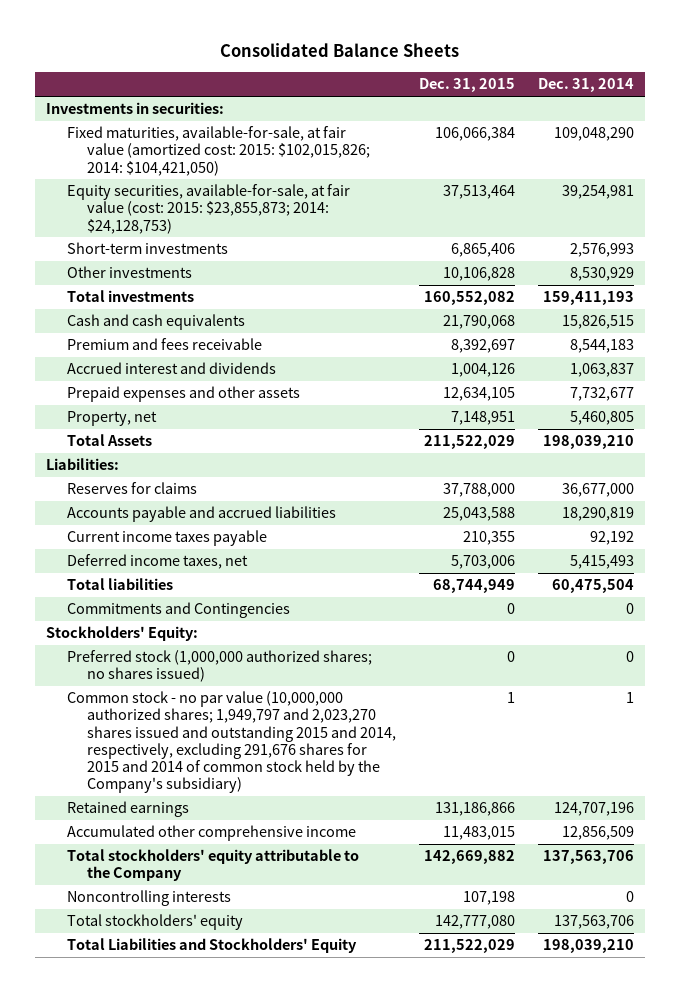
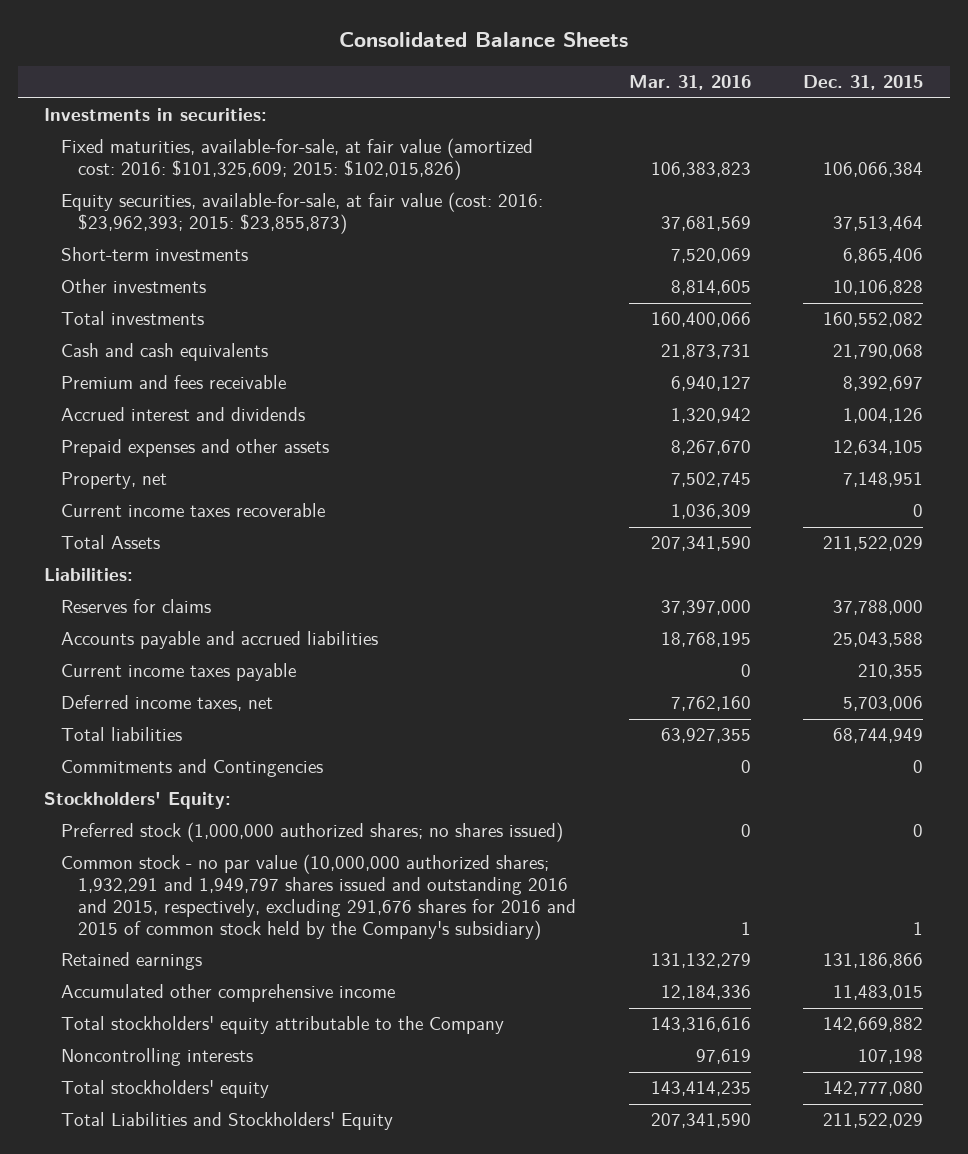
- | Dec. 31, 2015 | Dec. 31, 2014
+ | Mar. 31, 2016 | Dec. 31, 2015
- Fixed maturities, available-for-sale, at fair value (amortized cost: 2015: $102,015,826; 2014: $104,421,050) | 106,066,384 | 109,048,290
- Equity securities, available-for-sale, at fair value (cost: 2015: $23,855,873; 2014: $24,128,753) | 37,513,464 | 39,254,981
+ Fixed maturities, available-for-sale, at fair value (amortized cost: 2016: $101,325,609; 2015: $102,015,826) | 106,383,823 | 106,066,384
+ Equity securities, available-for-sale, at fair value (cost: 2016: $23,962,393; 2015: $23,855,873) | 37,681,569 | 37,513,464
+ Current income taxes recoverable | 1,036,309 | 0
- Common stock - no par value (10,000,000 authorized shares; 1,949,797 and 2,023,270 shares issued and outstanding 2015 and 2014, respectively, excluding 291,676 shares for 2015 and 2014 of common stock held by the Company's subsidiary) | 1 | 1
+ Common stock - no par value (10,000,000 authorized shares; 1,932,291 and 1,949,797 shares issued and outstanding 2016 and 2015, respectively, excluding 291,676 shares for 2016 and 2015 of common stock held by the Company's subsidiary) | 1 | 1

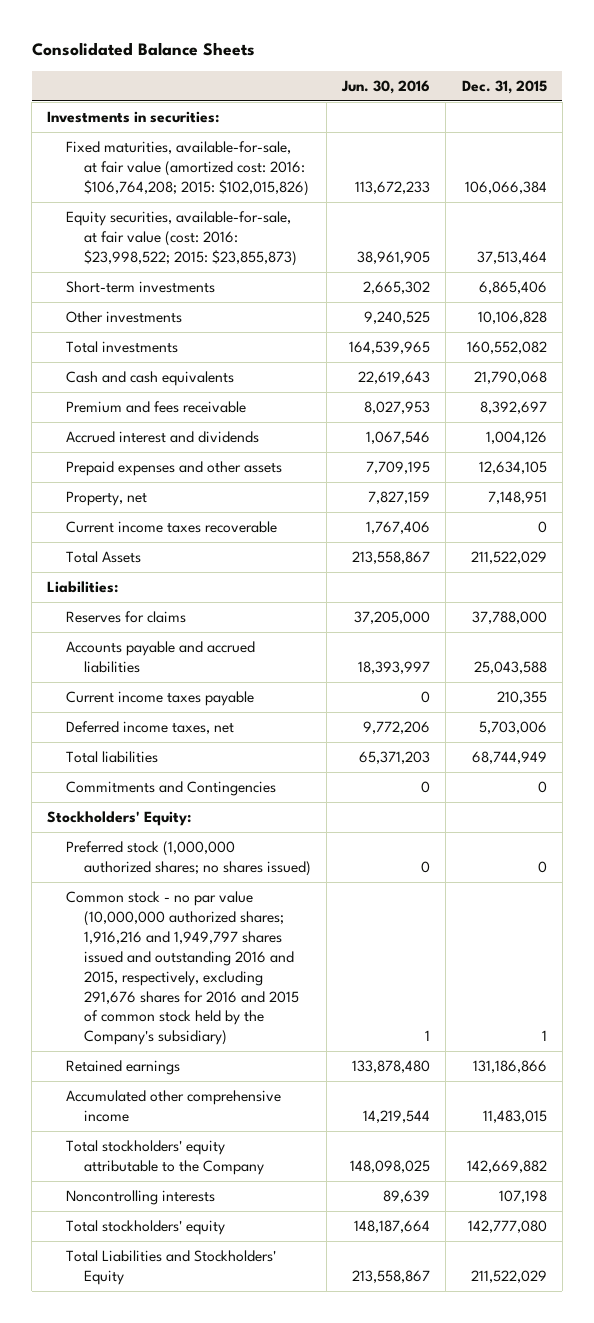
- | Mar. 31, 2016 | Dec. 31, 2015
+ | Jun. 30, 2016 | Dec. 31, 2015
- Fixed maturities, available-for-sale, at fair value (amortized cost: 2016: $101,325,609; 2015: $102,015,826) | 106,383,823 | 106,066,384
- Equity securities, available-for-sale, at fair value (cost: 2016: $23,962,393; 2015: $23,855,873) | 37,681,569 | 37,513,464
+ Fixed maturities, available-for-sale, at fair value (amortized cost: 2016: $106,764,208; 2015: $102,015,826) | 113,672,233 | 106,066,384
+ Equity securities, available-for-sale, at fair value (cost: 2016: $23,998,522; 2015: $23,855,873) | 38,961,905 | 37,513,464
- Common stock - no par value (10,000,000 authorized shares; 1,932,291 and 1,949,797 shares issued and outstanding 2016 and 2015, respectively, excluding 291,676 shares for 2016 and 2015 of common stock held by the Company's subsidiary) | 1 | 1
+ Common stock - no par value (10,000,000 authorized shares; 1,916,216 and 1,949,797 shares issued and outstanding 2016 and 2015, respectively, excluding 291,676 shares for 2016 and 2015 of common stock held by the Company's subsidiary) | 1 | 1

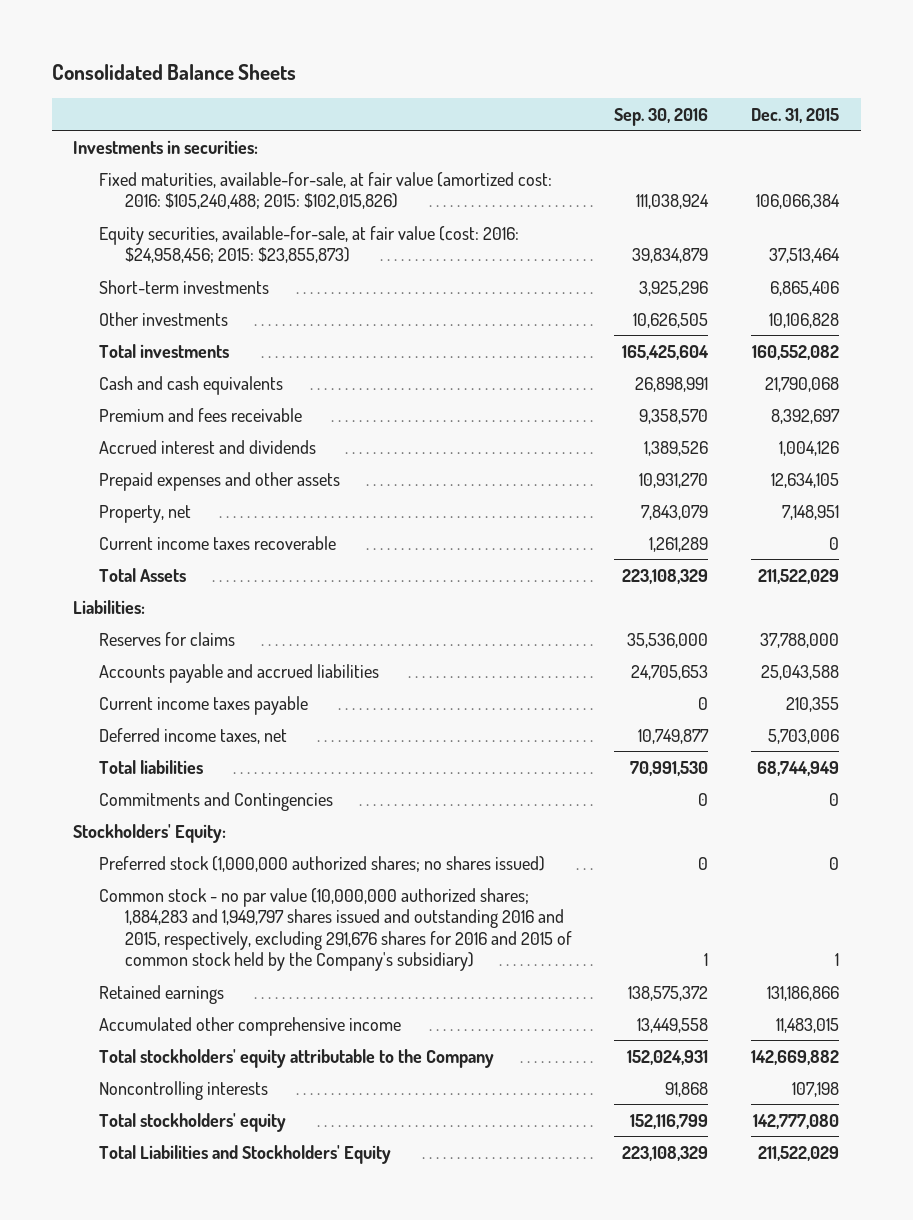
- | Jun. 30, 2016 | Dec. 31, 2015
+ | Sep. 30, 2016 | Dec. 31, 2015
- Fixed maturities, available-for-sale, at fair value (amortized cost: 2016: $106,764,208; 2015: $102,015,826) | 113,672,233 | 106,066,384
- Equity securities, available-for-sale, at fair value (cost: 2016: $23,998,522; 2015: $23,855,873) | 38,961,905 | 37,513,464
+ Fixed maturities, available-for-sale, at fair value (amortized cost: 2016: $105,240,488; 2015: $102,015,826) | 111,038,924 | 106,066,384
+ Equity securities, available-for-sale, at fair value (cost: 2016: $24,958,456; 2015: $23,855,873) | 39,834,879 | 37,513,464
- Common stock - no par value (10,000,000 authorized shares; 1,916,216 and 1,949,797 shares issued and outstanding 2016 and 2015, respectively, excluding 291,676 shares for 2016 and 2015 of common stock held by the Company's subsidiary) | 1 | 1
+ Common stock - no par value (10,000,000 authorized shares; 1,884,283 and 1,949,797 shares issued and outstanding 2016 and 2015, respectively, excluding 291,676 shares for 2016 and 2015 of common stock held by the Company's subsidiary) | 1 | 1

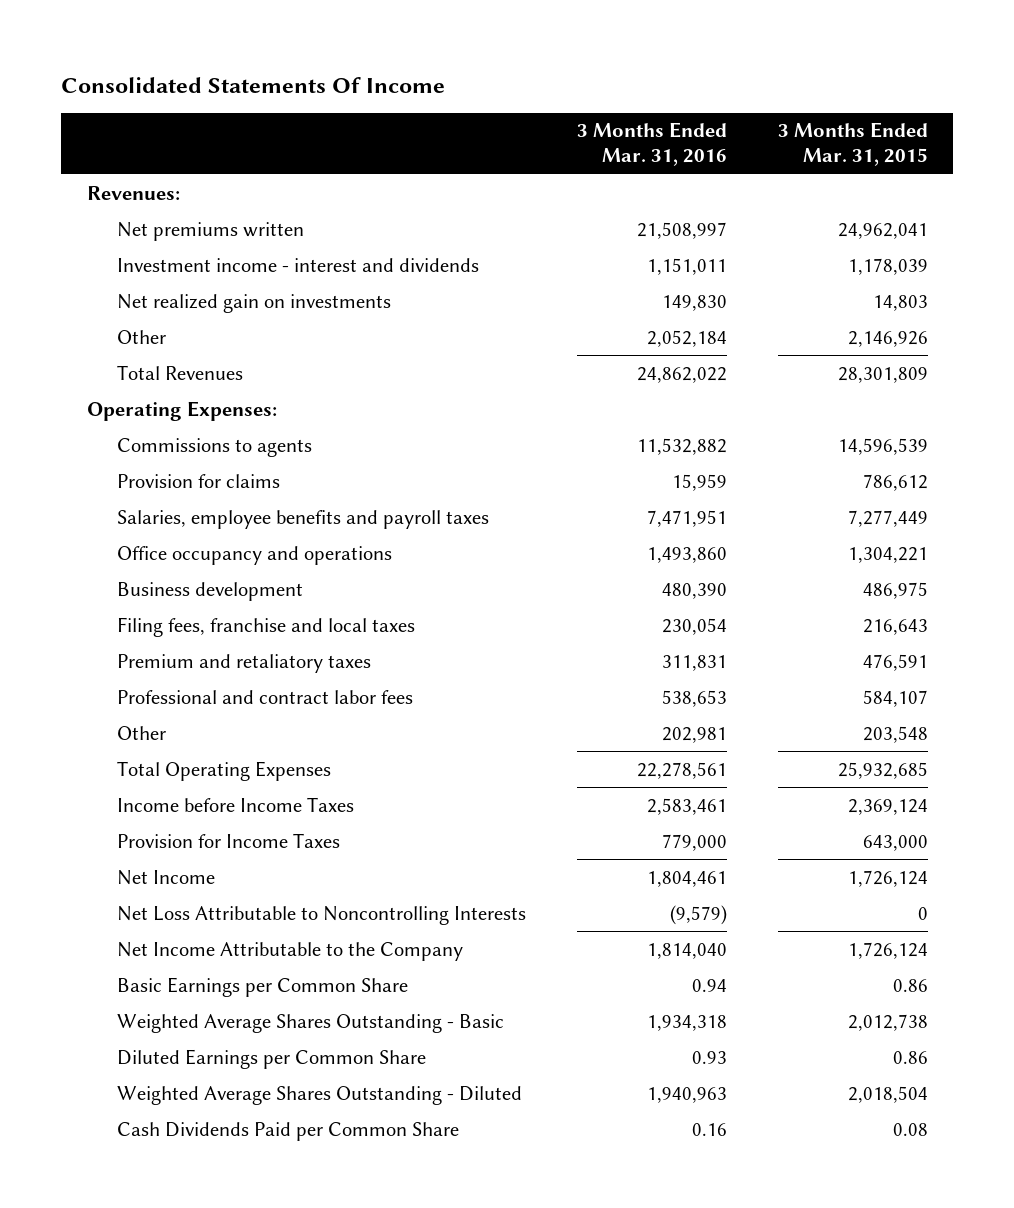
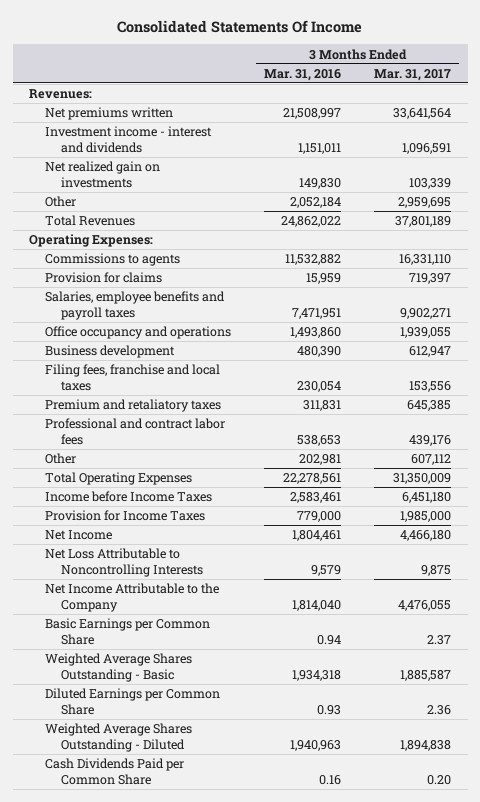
- | 3 Months Ended Mar. 31, 2016 | 3 Months Ended Mar. 31, 2015
+ | 3 Months Ended Mar. 31, 2016 | 3 Months Ended Mar. 31, 2017
- Net Loss Attributable to Noncontrolling Interests | (9,579) | 0
+ Net Loss Attributable to Noncontrolling Interests | 9,579 | 9,875

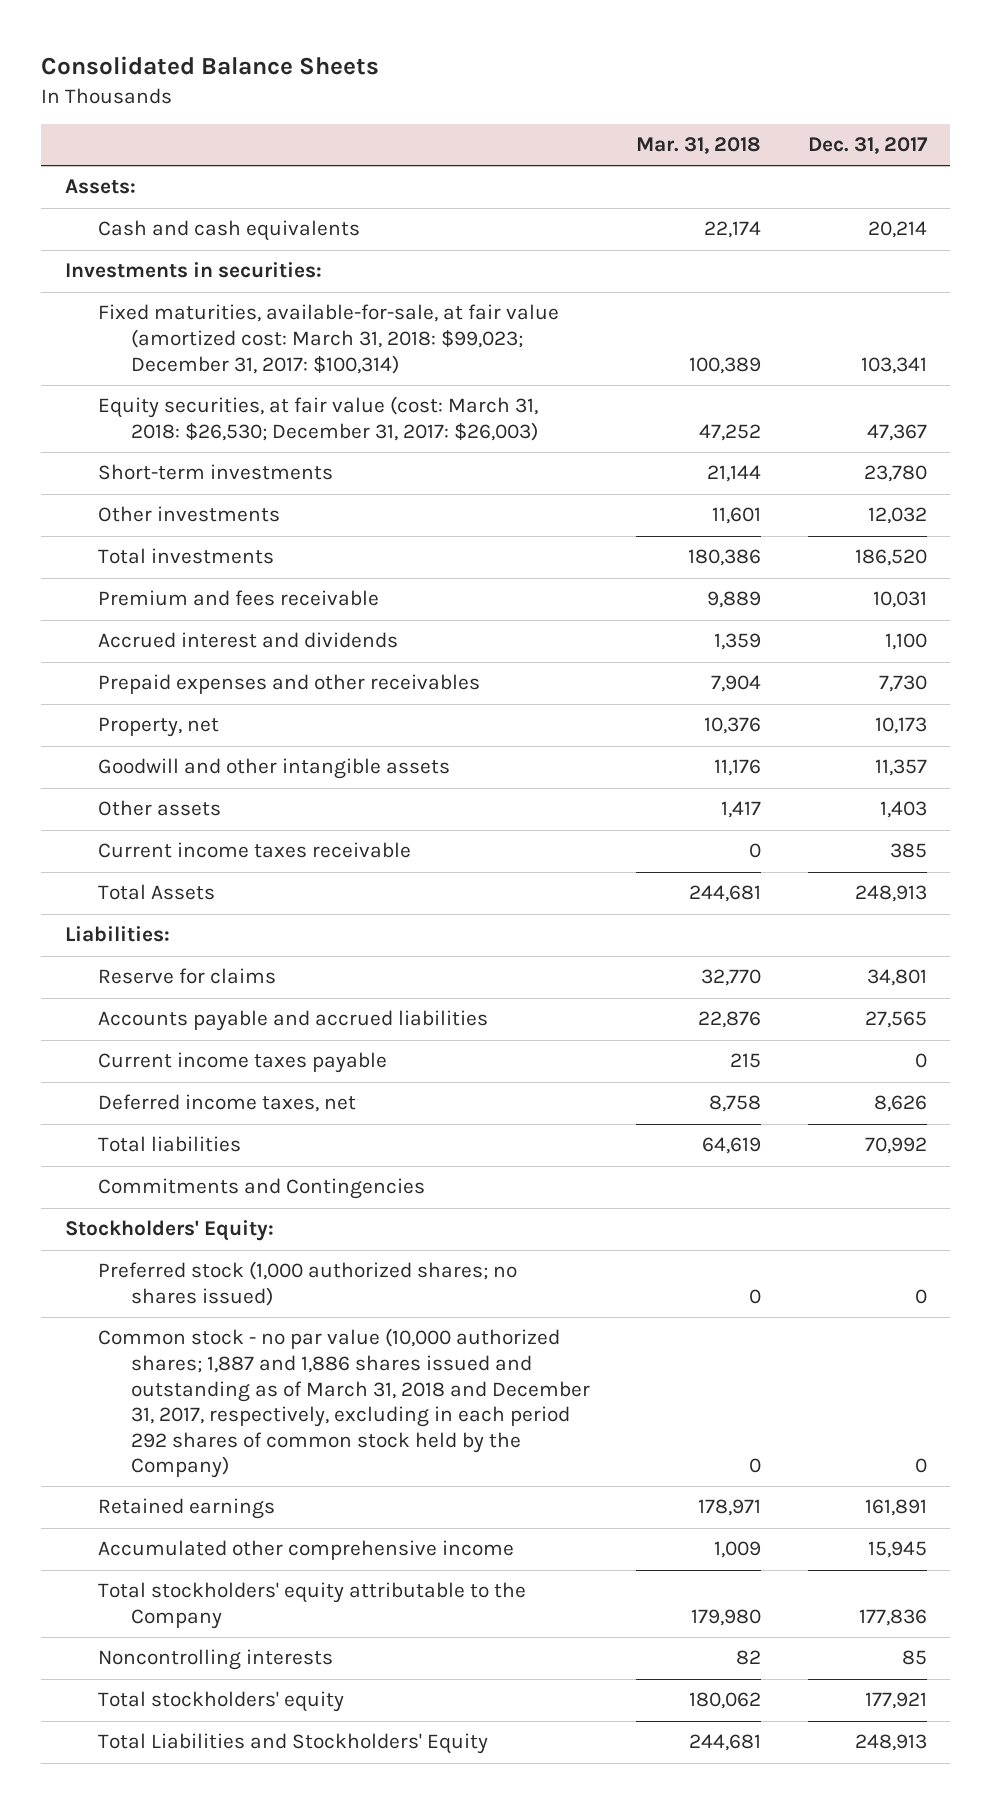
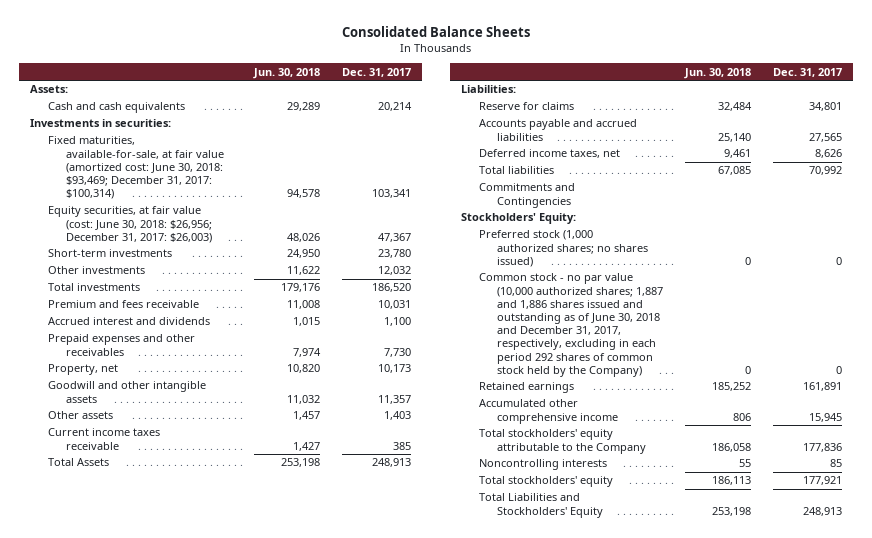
- | Mar. 31, 2018 | Dec. 31, 2017
+ | Jun. 30, 2018 | Dec. 31, 2017
- Fixed maturities, available-for-sale, at fair value (amortized cost: March 31, 2018: $99,023; December 31, 2017: $100,314) | 100,389 | 103,341
- Equity securities, at fair value (cost: March 31, 2018: $26,530; December 31, 2017: $26,003) | 47,252 | 47,367
+ Fixed maturities, available-for-sale, at fair value (amortized cost: June 30, 2018: $93,469; December 31, 2017: $100,314) | 94,578 | 103,341
+ Equity securities, at fair value (cost: June 30, 2018: $26,956; December 31, 2017: $26,003) | 48,026 | 47,367
- Current income taxes payable | 215 | 0
- Common stock - no par value (10,000 authorized shares; 1,887 and 1,886 shares issued and outstanding as of March 31, 2018 and December 31, 2017, respectively, excluding in each period 292 shares of common stock held by the Company) | 0 | 0
+ Common stock - no par value (10,000 authorized shares; 1,887 and 1,886 shares issued and outstanding as of June 30, 2018 and December 31, 2017, respectively, excluding in each period 292 shares of common stock held by the Company) | 0 | 0

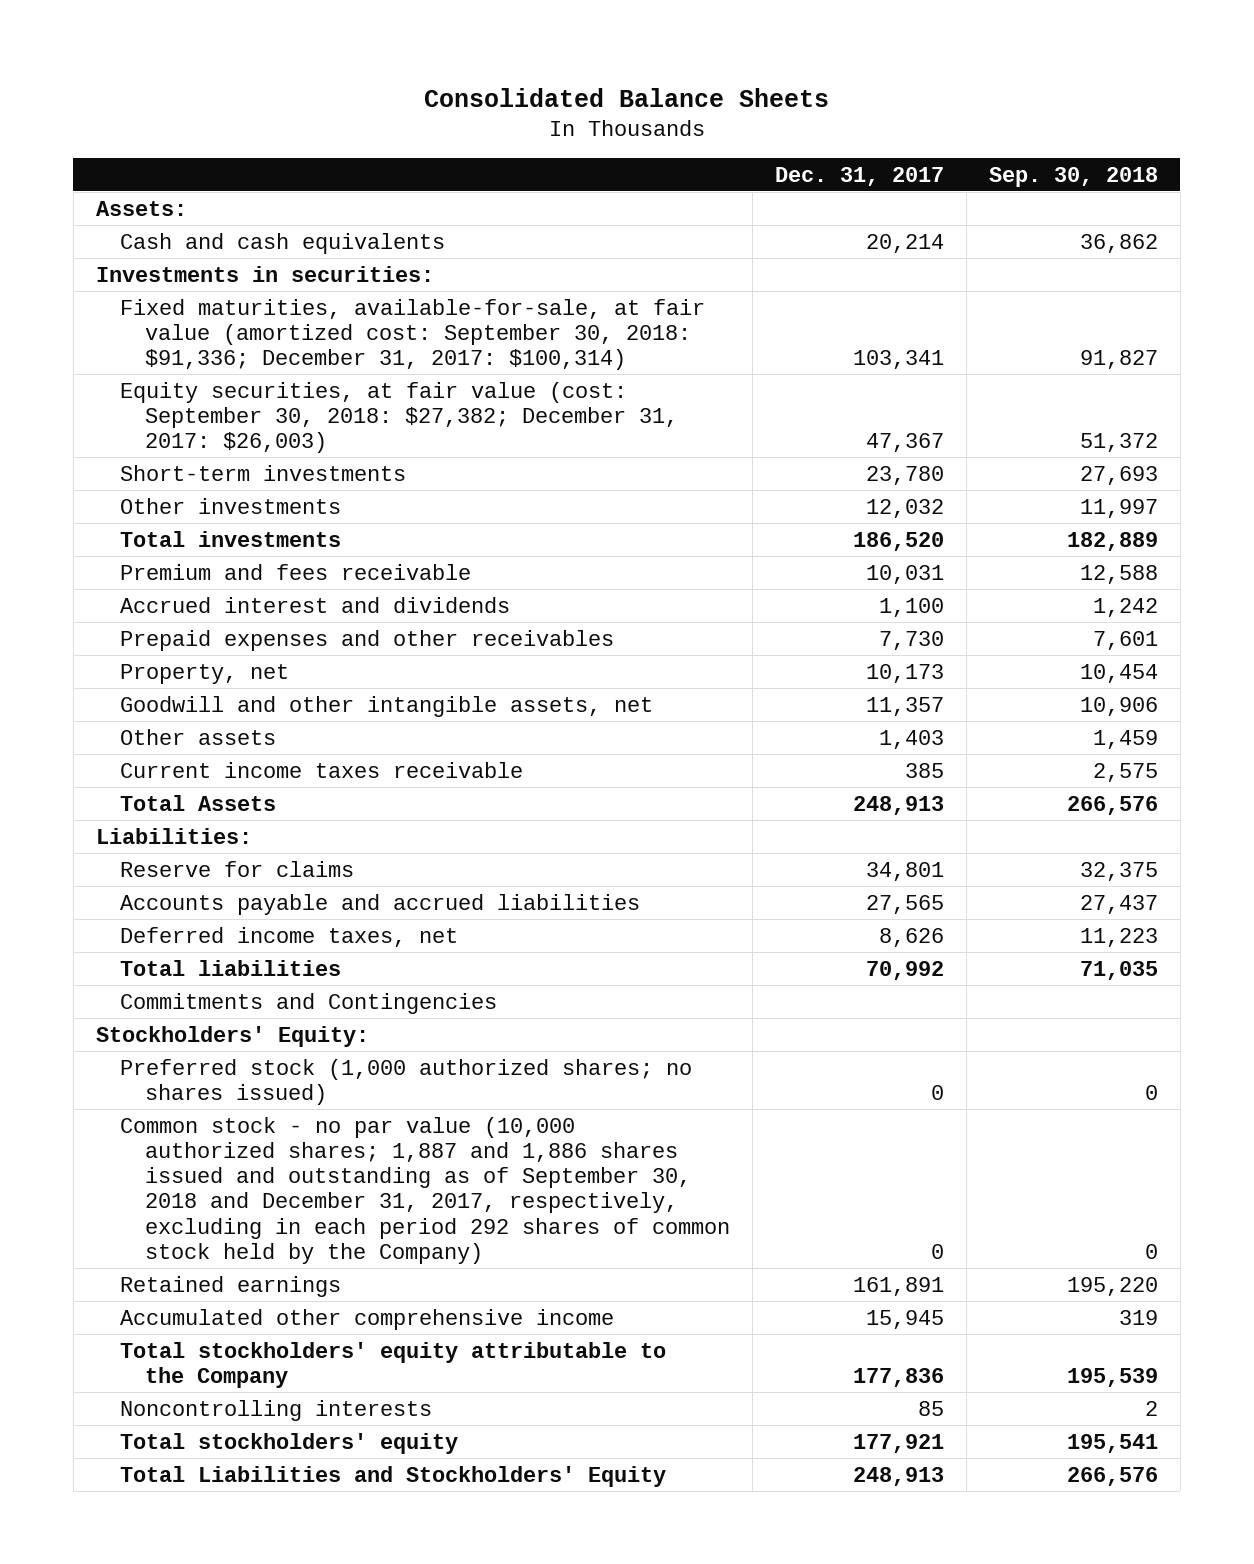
- | Jun. 30, 2018 | Dec. 31, 2017
+ | Dec. 31, 2017 | Sep. 30, 2018
- Fixed maturities, available-for-sale, at fair value (amortized cost: June 30, 2018: $93,469; December 31, 2017: $100,314) | 94,578 | 103,341
- Equity securities, at fair value (cost: June 30, 2018: $26,956; December 31, 2017: $26,003) | 48,026 | 47,367
+ Fixed maturities, available-for-sale, at fair value (amortized cost: September 30, 2018: $91,336; December 31, 2017: $100,314) | 103,341 | 91,827
+ Equity securities, at fair value (cost: September 30, 2018: $27,382; December 31, 2017: $26,003) | 47,367 | 51,372
- Goodwill and other intangible assets | 11,032 | 11,357
+ Goodwill and other intangible assets, net | 11,357 | 10,906
- Common stock - no par value (10,000 authorized shares; 1,887 and 1,886 shares issued and outstanding as of June 30, 2018 and December 31, 2017, respectively, excluding in each period 292 shares of common stock held by the Company) | 0 | 0
+ Common stock - no par value (10,000 authorized shares; 1,887 and 1,886 shares issued and outstanding as of September 30, 2018 and December 31, 2017, respectively, excluding in each period 292 shares of common stock held by the Company) | 0 | 0

